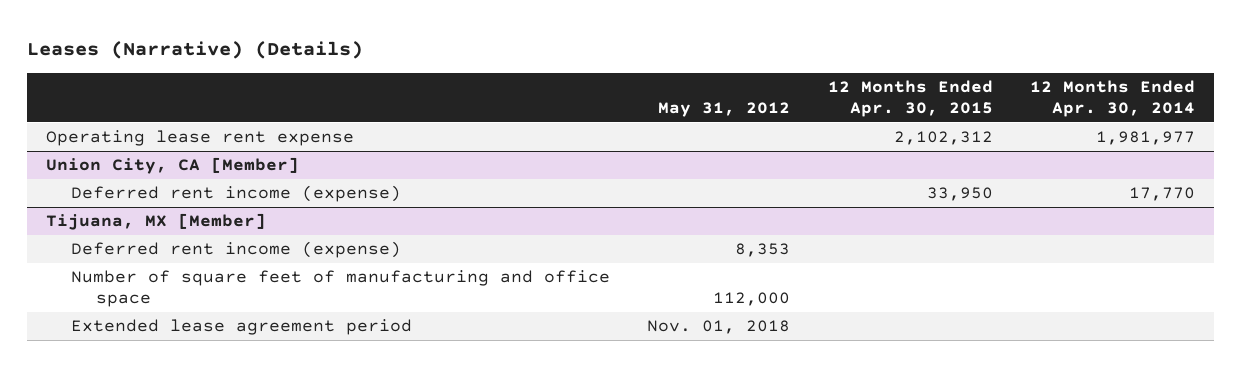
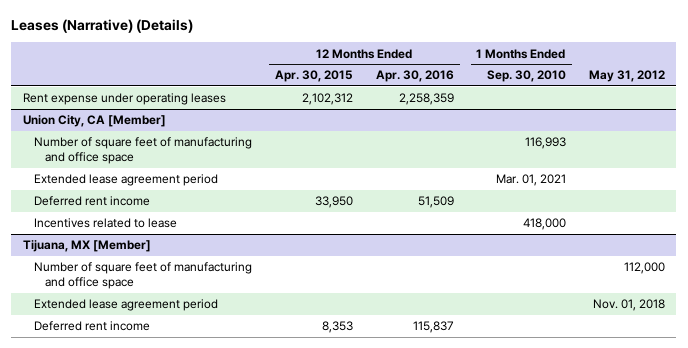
- | May 31, 2012 | 12 Months Ended Apr. 30, 2015 | 12 Months Ended Apr. 30, 2014
+ | 12 Months Ended Apr. 30, 2015 | 12 Months Ended Apr. 30, 2016 | 1 Months Ended Sep. 30, 2010 | May 31, 2012
- Operating lease rent expense | | 2,102,312 | 1,981,977
+ Rent expense under operating leases | 2,102,312 | 2,258,359 | |
@ Union City, CA [Member]
- Deferred rent income (expense) | | 33,950 | 17,770
+ Number of square feet of manufacturing and office space | | | 116,993 |
+ Extended lease agreement period | | | Mar. 01, 2021 |
+ Deferred rent income | 33,950 | 51,509 | |
+ Incentives related to lease | | | 418,000 |
@ Tijuana, MX [Member]
- Deferred rent income (expense) | 8,353 | |
+ Deferred rent income | 8,353 | 115,837 | |

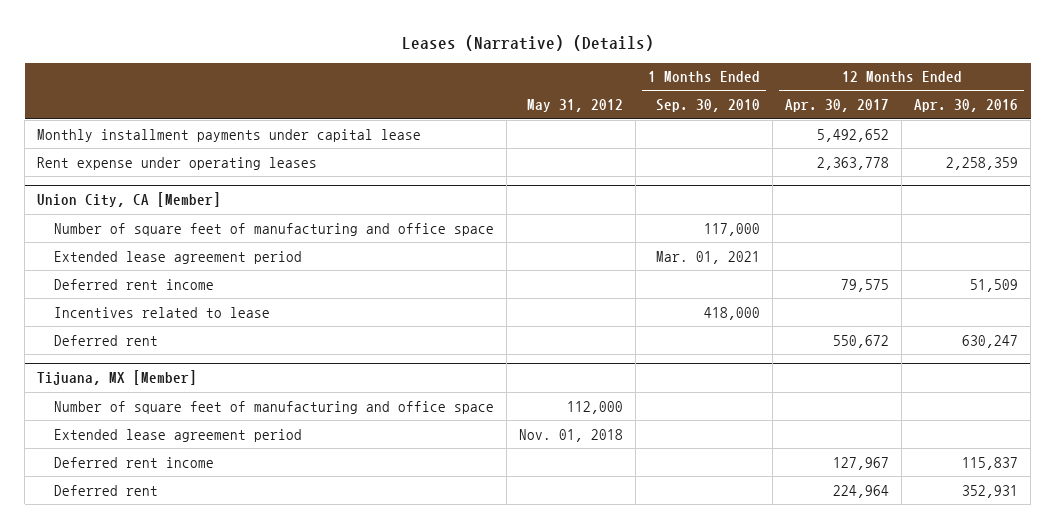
- | 12 Months Ended Apr. 30, 2015 | 12 Months Ended Apr. 30, 2016 | 1 Months Ended Sep. 30, 2010 | May 31, 2012
+ | May 31, 2012 | 1 Months Ended Sep. 30, 2010 | 12 Months Ended Apr. 30, 2017 | 12 Months Ended Apr. 30, 2016
+ Monthly installment payments under capital lease | | | 5,492,652 |
@ Union City, CA [Member]
- Number of square feet of manufacturing and office space | | | 116,993 |
+ Number of square feet of manufacturing and office space | | 117,000 | |
+ Deferred rent | | | 550,672 | 630,247
@ Tijuana, MX [Member]
+ Deferred rent | | | 224,964 | 352,931

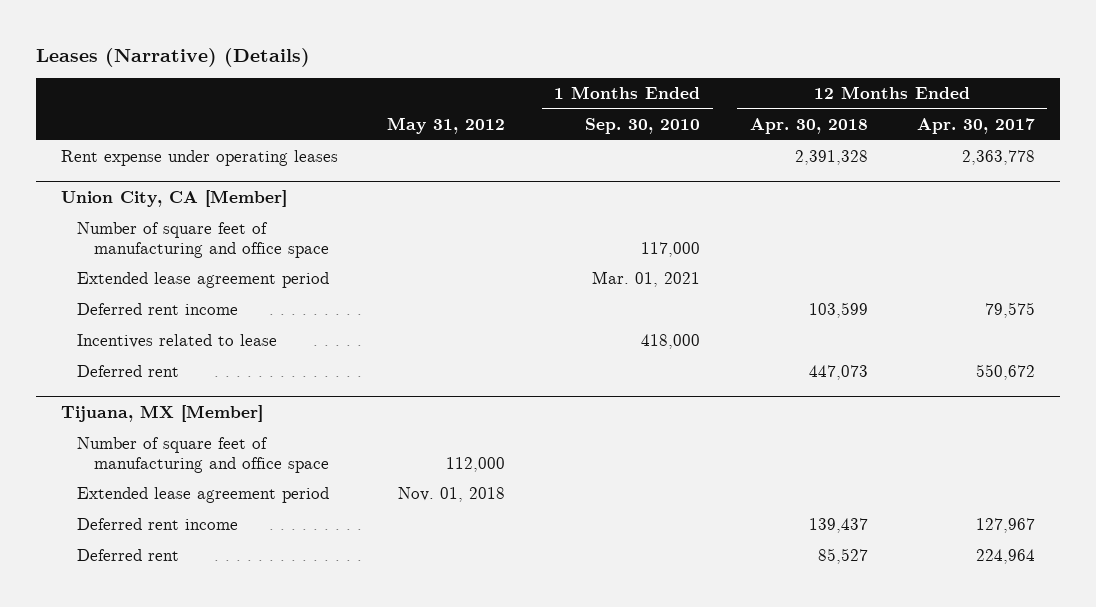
- | May 31, 2012 | 1 Months Ended Sep. 30, 2010 | 12 Months Ended Apr. 30, 2017 | 12 Months Ended Apr. 30, 2016
+ | May 31, 2012 | 1 Months Ended Sep. 30, 2010 | 12 Months Ended Apr. 30, 2018 | 12 Months Ended Apr. 30, 2017
- Monthly installment payments under capital lease | | | 5,492,652 |

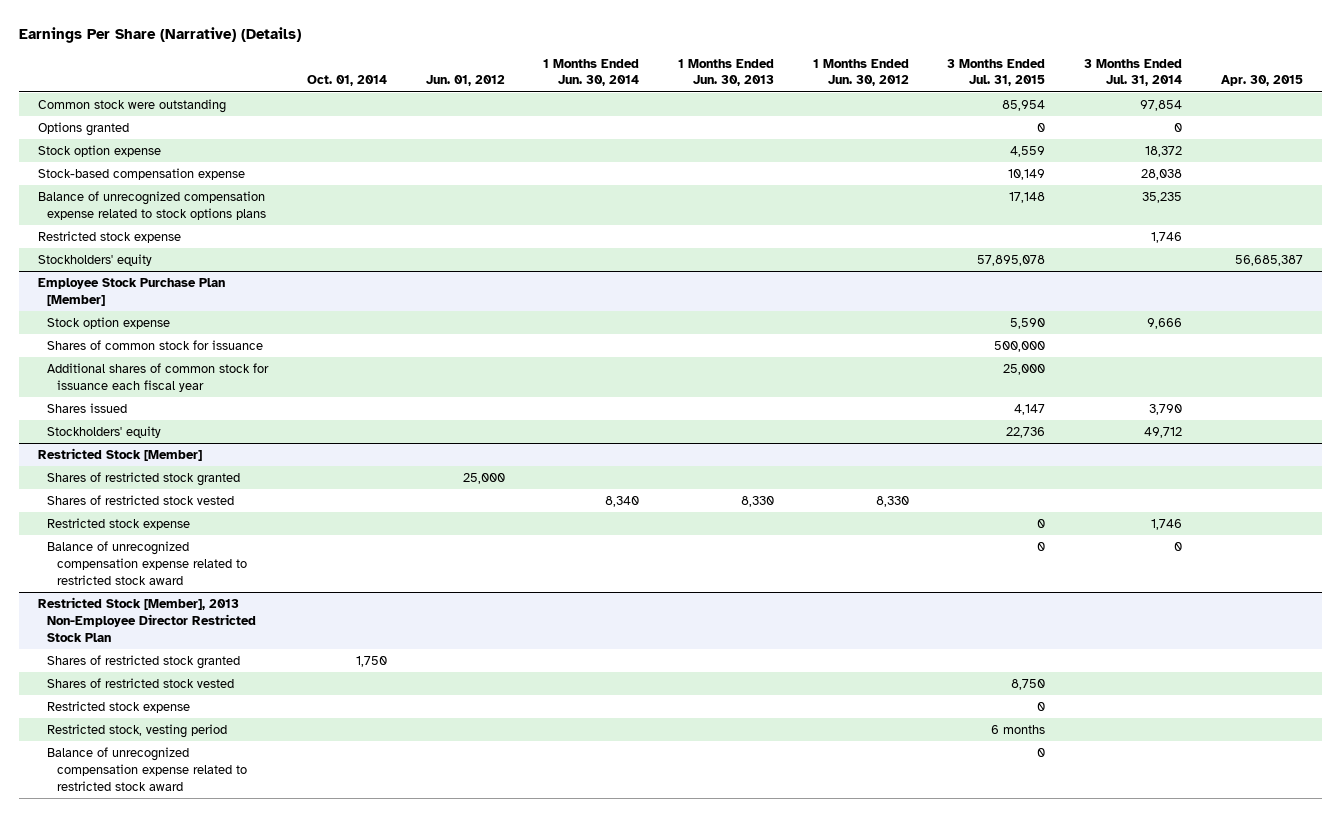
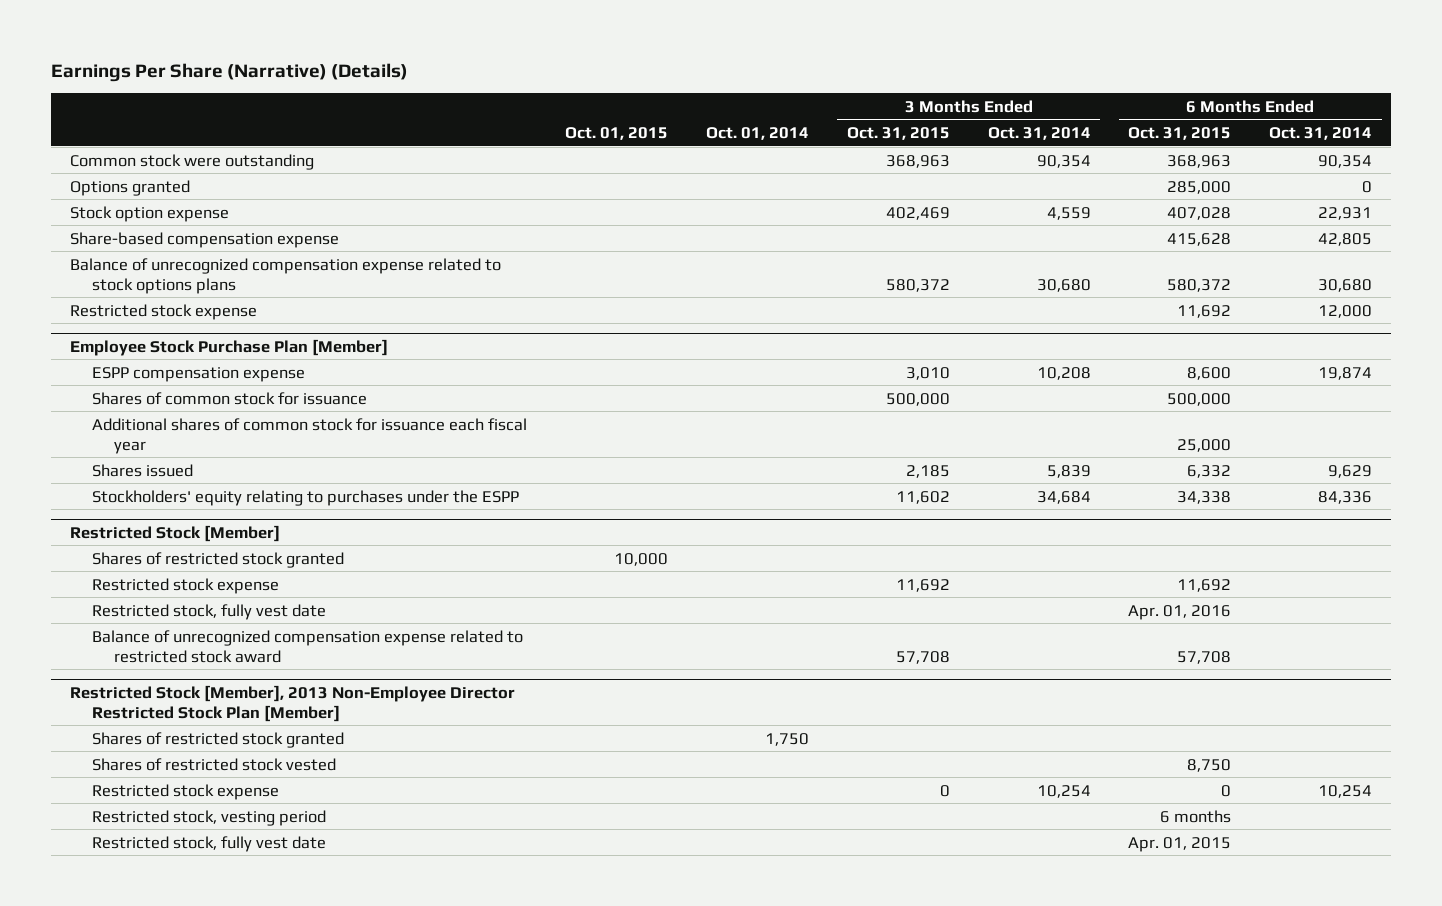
- | Oct. 01, 2014 | Jun. 01, 2012 | 1 Months Ended Jun. 30, 2014 | 1 Months Ended Jun. 30, 2013 | 1 Months Ended Jun. 30, 2012 | 3 Months Ended Jul. 31, 2015 | 3 Months Ended Jul. 31, 2014 | Apr. 30, 2015
+ | Oct. 01, 2015 | Oct. 01, 2014 | 3 Months Ended Oct. 31, 2015 | 3 Months Ended Oct. 31, 2014 | 6 Months Ended Oct. 31, 2015 | 6 Months Ended Oct. 31, 2014
- Stock-based compensation expense | | | | | | 10,149 | 28,038 |
+ Share-based compensation expense | | | | | 415,628 | 42,805
- Stockholders' equity | | | | | | 57,895,078 | | 56,685,387
@ Employee Stock Purchase Plan [Member]
- Stock option expense | | | | | | 5,590 | 9,666 |
+ ESPP compensation expense | | | 3,010 | 10,208 | 8,600 | 19,874
- Stockholders' equity | | | | | | 22,736 | 49,712 |
+ Stockholders' equity relating to purchases under the ESPP | | | 11,602 | 34,684 | 34,338 | 84,336
@ Restricted Stock [Member]
- Shares of restricted stock vested | | | 8,340 | 8,330 | 8,330 | | |
+ Restricted stock, fully vest date | | | | | Apr. 01, 2016 |
- Restricted Stock [Member], 2013 Non-Employee Director Restricted Stock Plan
+ Restricted Stock [Member], 2013 Non-Employee Director Restricted Stock Plan [Member]
- Balance of unrecognized compensation expense related to restricted stock award | | | | | | 0 | |
+ Restricted stock, fully vest date | | | | | Apr. 01, 2015 |

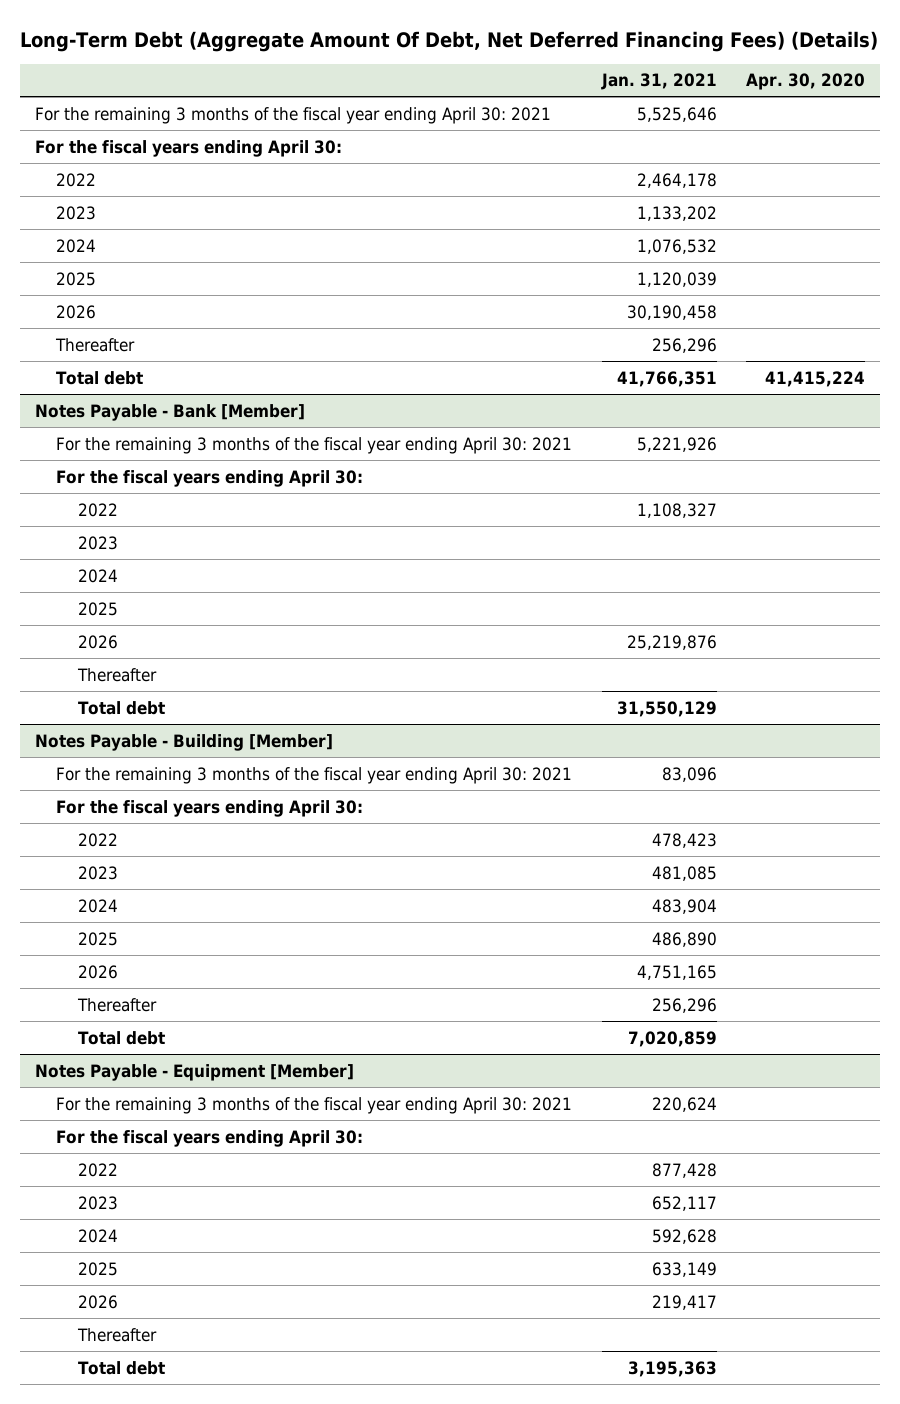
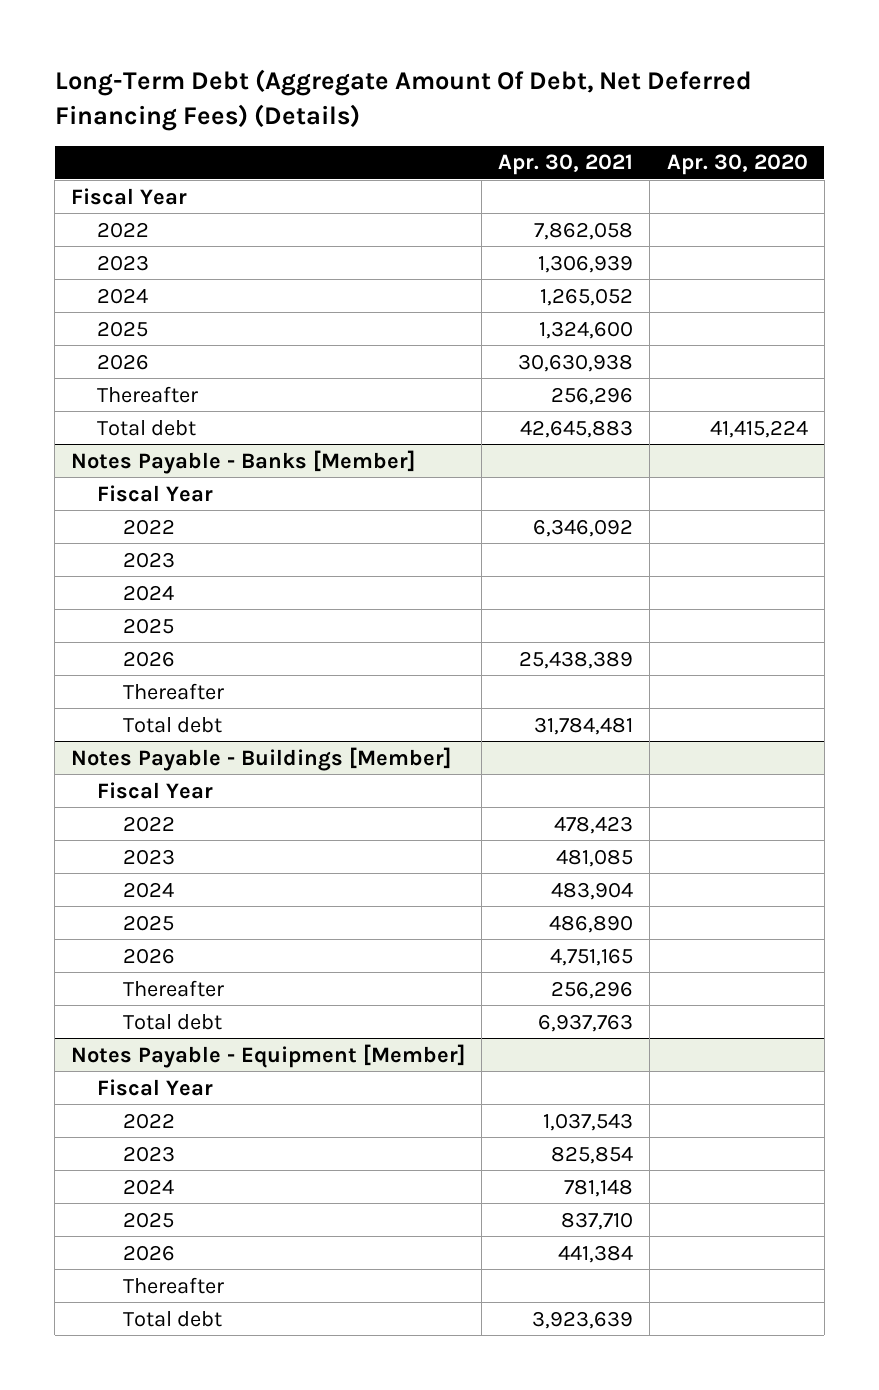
- | Jan. 31, 2021 | Apr. 30, 2020
+ | Apr. 30, 2021 | Apr. 30, 2020
- For the remaining 3 months of the fiscal year ending April 30: 2021 | 5,525,646 |
- For the fiscal years ending April 30:
+ Fiscal Year
- Notes Payable - Bank [Member]
- For the remaining 3 months of the fiscal year ending April 30: 2021 | 5,221,926 |
- For the fiscal years ending April 30:
+ Notes Payable - Banks [Member]
+ Fiscal Year
- Notes Payable - Building [Member]
- For the remaining 3 months of the fiscal year ending April 30: 2021 | 83,096 |
- For the fiscal years ending April 30:
+ Notes Payable - Buildings [Member]
+ Fiscal Year
@ Notes Payable - Equipment [Member]
- For the remaining 3 months of the fiscal year ending April 30: 2021 | 220,624 |
- For the fiscal years ending April 30:
+ Fiscal Year

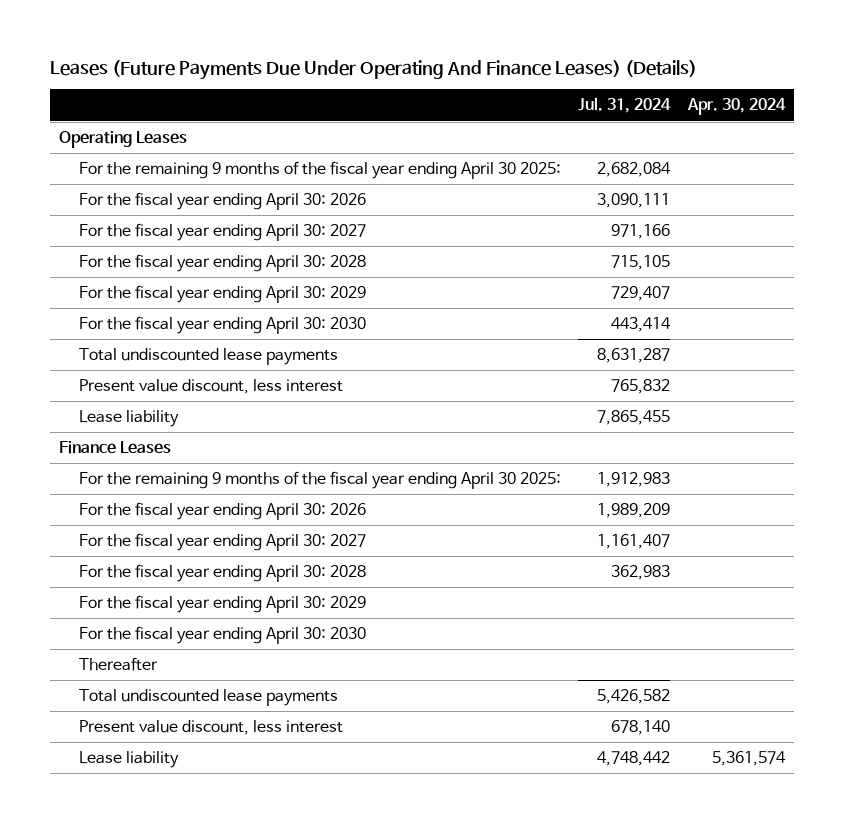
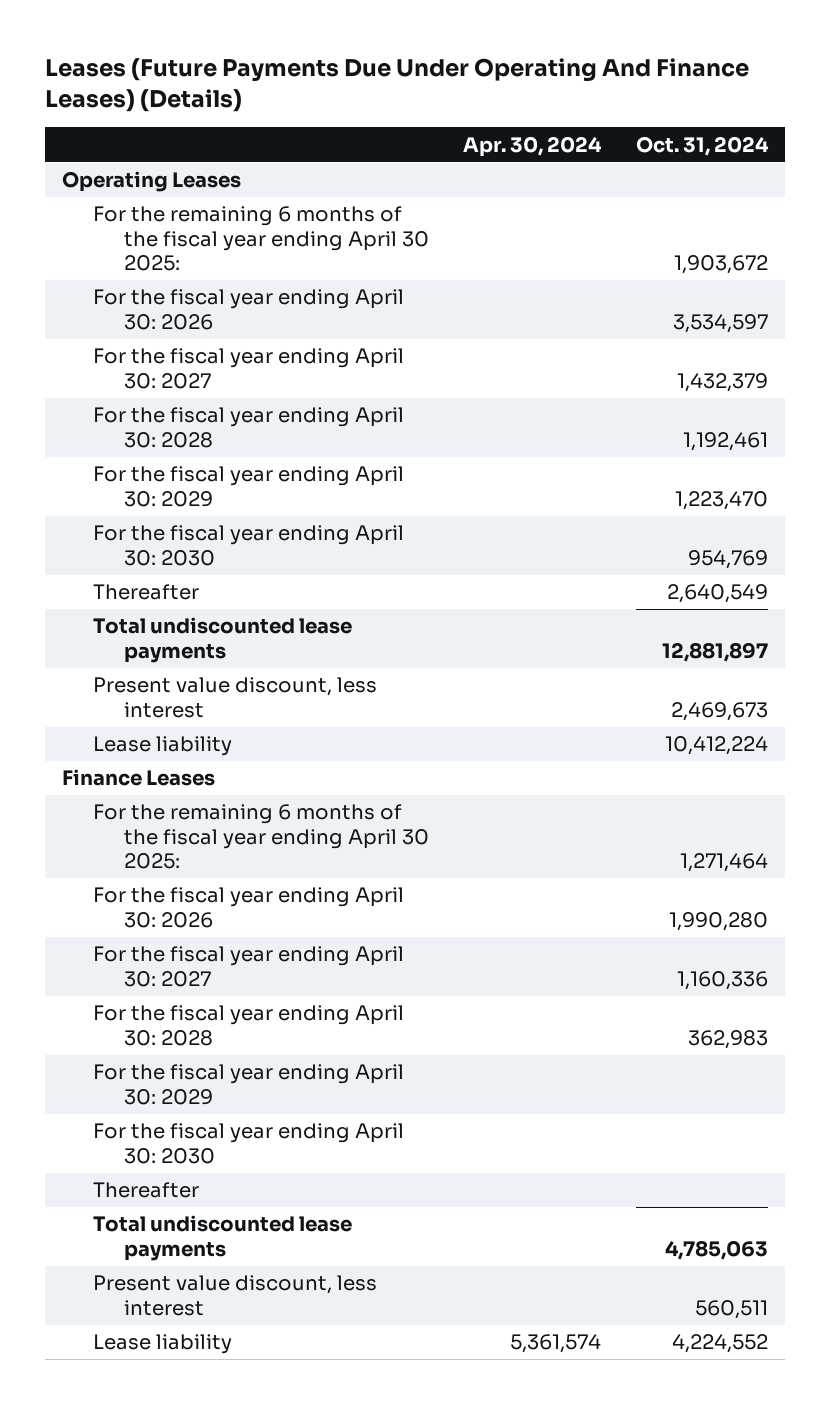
- | Jul. 31, 2024 | Apr. 30, 2024
+ | Apr. 30, 2024 | Oct. 31, 2024
- For the remaining 9 months of the fiscal year ending April 30 2025: | 2,682,084 |
+ For the remaining 6 months of the fiscal year ending April 30 2025: | | 1,903,672
+ Thereafter | | 2,640,549
- For the remaining 9 months of the fiscal year ending April 30 2025: | 1,912,983 |
+ For the remaining 6 months of the fiscal year ending April 30 2025: | | 1,271,464

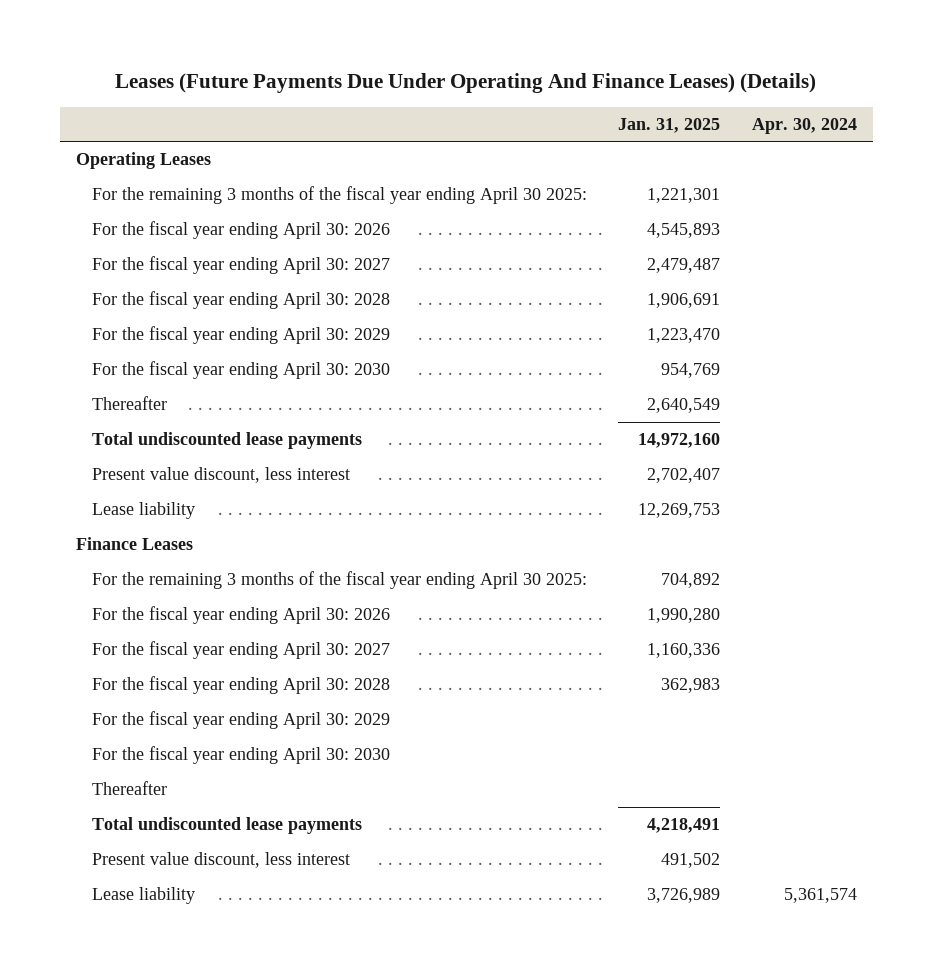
- | Apr. 30, 2024 | Oct. 31, 2024
+ | Jan. 31, 2025 | Apr. 30, 2024
- For the remaining 6 months of the fiscal year ending April 30 2025: | | 1,903,672
+ For the remaining 3 months of the fiscal year ending April 30 2025: | 1,221,301 |
- For the remaining 6 months of the fiscal year ending April 30 2025: | | 1,271,464
+ For the remaining 3 months of the fiscal year ending April 30 2025: | 704,892 |

